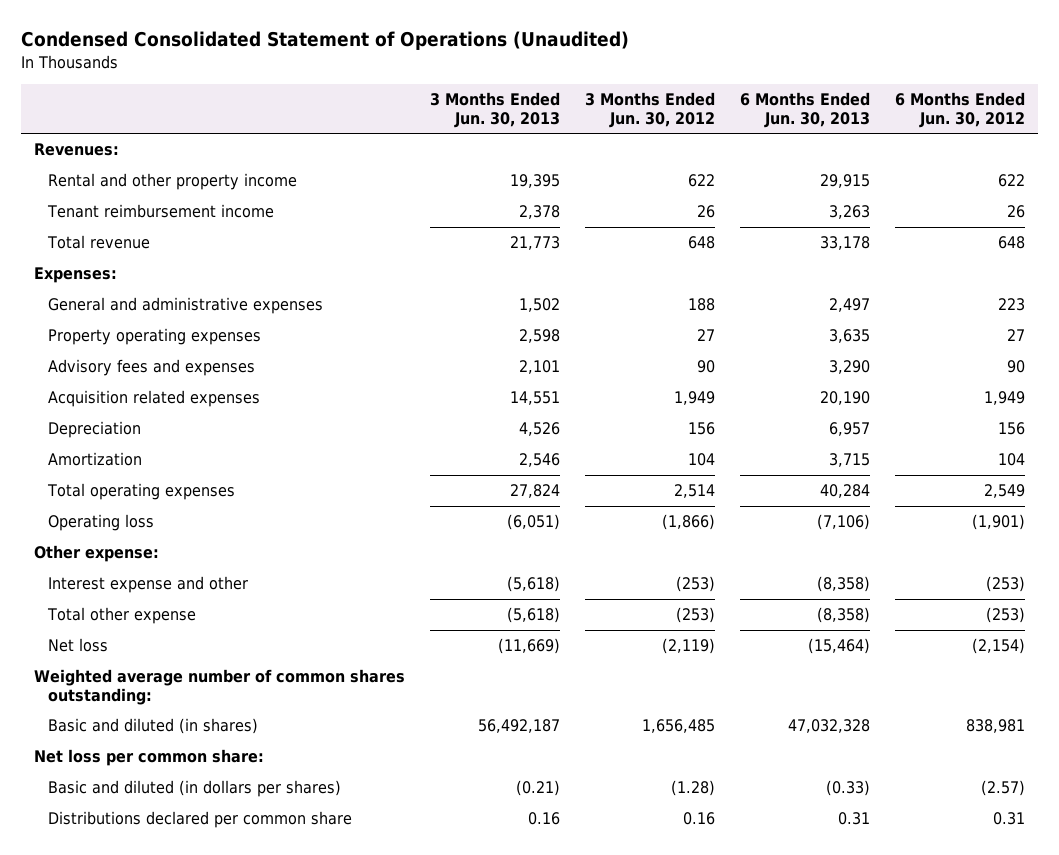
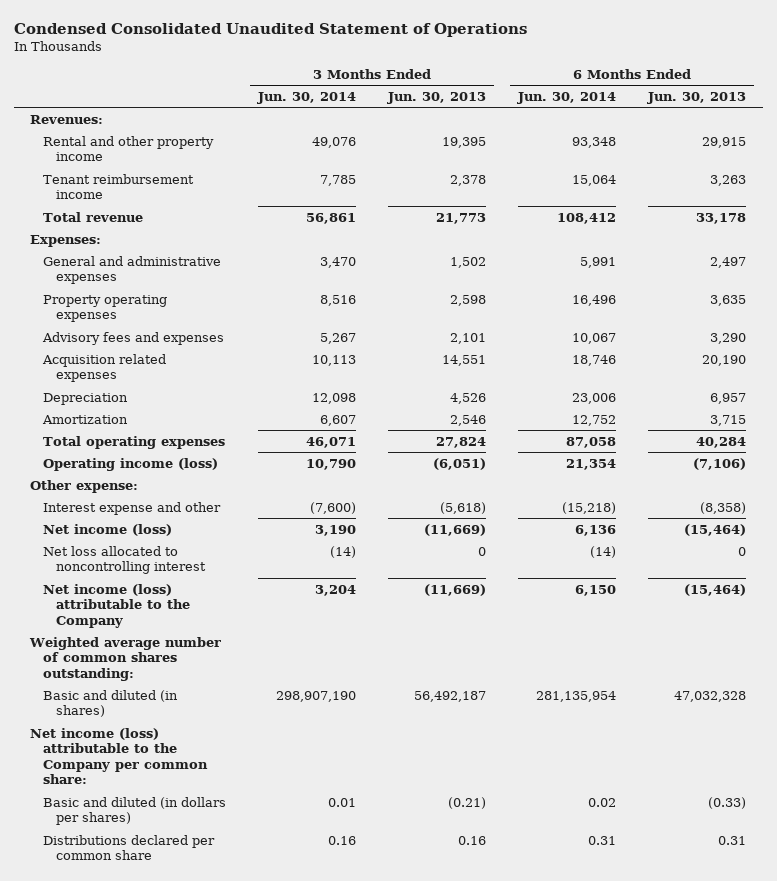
- Condensed Consolidated Statement of Operations (Unaudited)
+ Condensed Consolidated Unaudited Statement of Operations
- | 3 Months Ended Jun. 30, 2013 | 3 Months Ended Jun. 30, 2012 | 6 Months Ended Jun. 30, 2013 | 6 Months Ended Jun. 30, 2012
+ | 3 Months Ended Jun. 30, 2014 | 3 Months Ended Jun. 30, 2013 | 6 Months Ended Jun. 30, 2014 | 6 Months Ended Jun. 30, 2013
- Operating loss | (6,051) | (1,866) | (7,106) | (1,901)
+ Operating income (loss) | 10,790 | (6,051) | 21,354 | (7,106)
- Total other expense | (5,618) | (253) | (8,358) | (253)
- Net loss | (11,669) | (2,119) | (15,464) | (2,154)
+ Net income (loss) | 3,190 | (11,669) | 6,136 | (15,464)
+ Net loss allocated to noncontrolling interest | (14) | 0 | (14) | 0
+ Net income (loss) attributable to the Company | 3,204 | (11,669) | 6,150 | (15,464)
- Net loss per common share:
+ Net income (loss) attributable to the Company per common share:

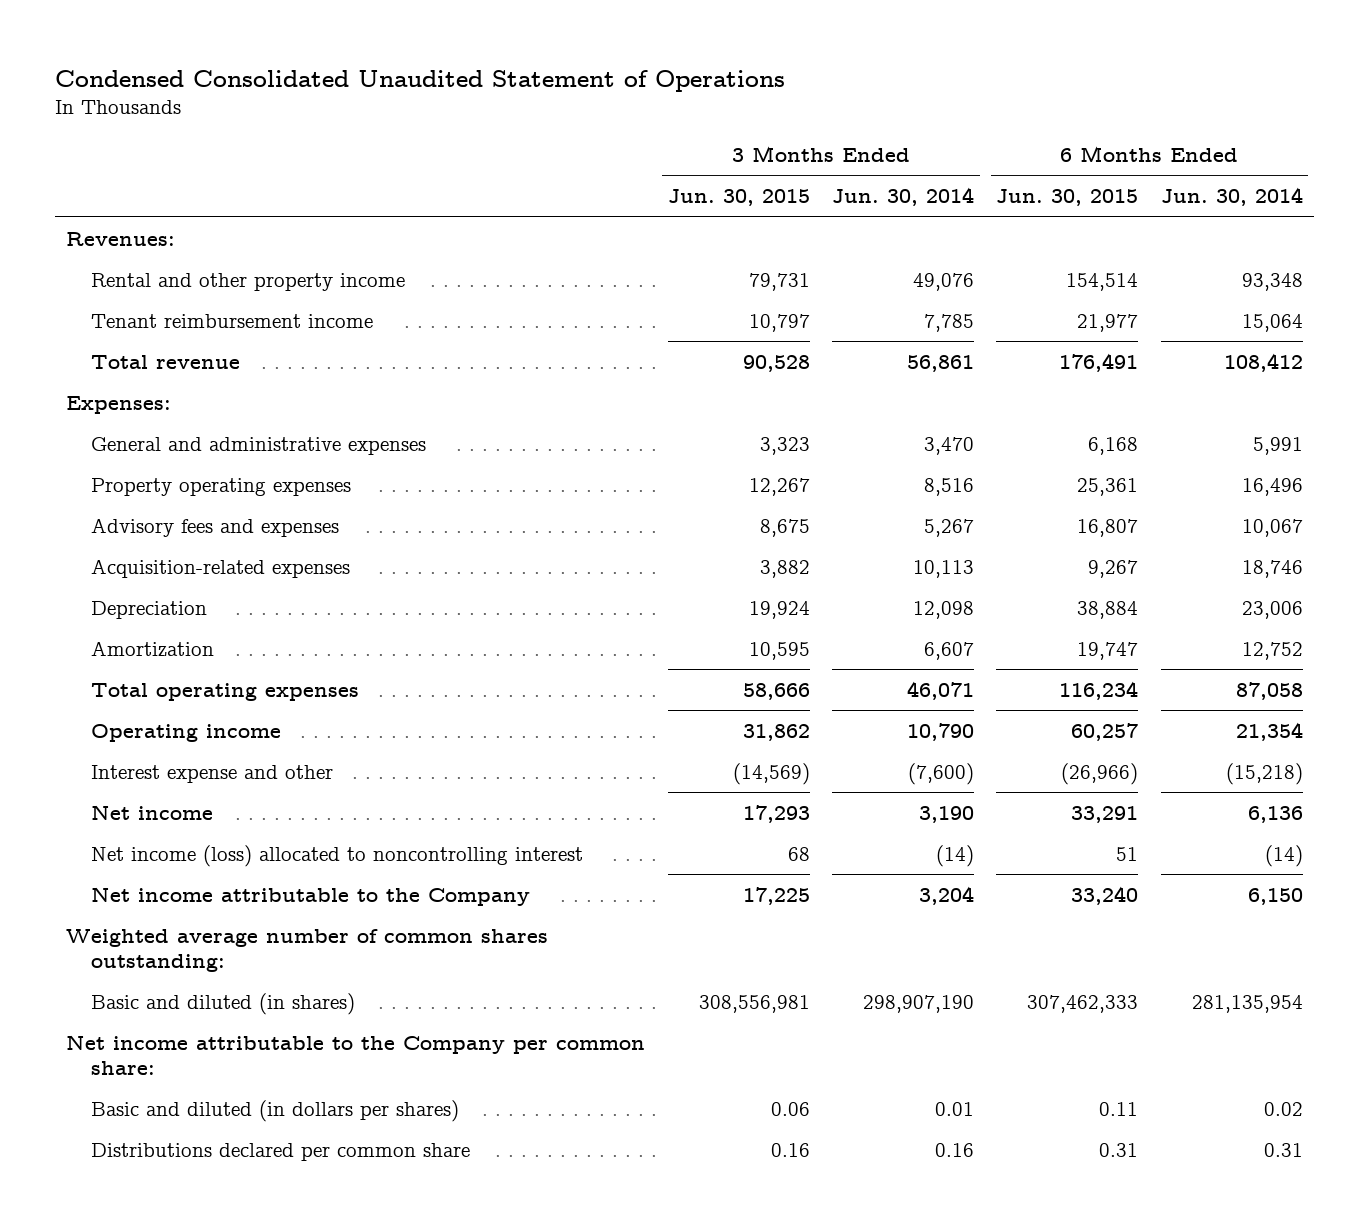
- | 3 Months Ended Jun. 30, 2014 | 3 Months Ended Jun. 30, 2013 | 6 Months Ended Jun. 30, 2014 | 6 Months Ended Jun. 30, 2013
+ | 3 Months Ended Jun. 30, 2015 | 3 Months Ended Jun. 30, 2014 | 6 Months Ended Jun. 30, 2015 | 6 Months Ended Jun. 30, 2014
- Acquisition related expenses | 10,113 | 14,551 | 18,746 | 20,190
+ Acquisition-related expenses | 3,882 | 10,113 | 9,267 | 18,746
- Operating income (loss) | 10,790 | (6,051) | 21,354 | (7,106)
- Other expense:
+ Operating income | 31,862 | 10,790 | 60,257 | 21,354
- Net income (loss) | 3,190 | (11,669) | 6,136 | (15,464)
- Net loss allocated to noncontrolling interest | (14) | 0 | (14) | 0
- Net income (loss) attributable to the Company | 3,204 | (11,669) | 6,150 | (15,464)
+ Net income | 17,293 | 3,190 | 33,291 | 6,136
+ Net income (loss) allocated to noncontrolling interest | 68 | (14) | 51 | (14)
+ Net income attributable to the Company | 17,225 | 3,204 | 33,240 | 6,150
- Net income (loss) attributable to the Company per common share:
+ Net income attributable to the Company per common share:

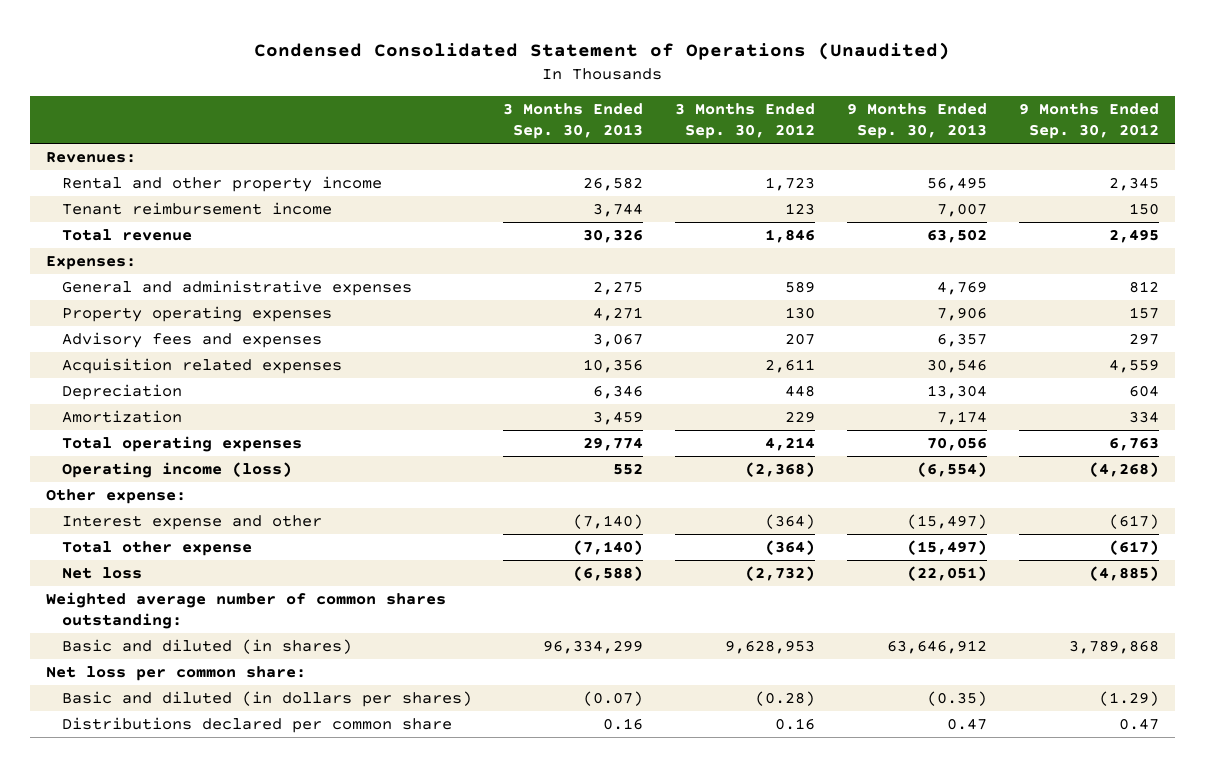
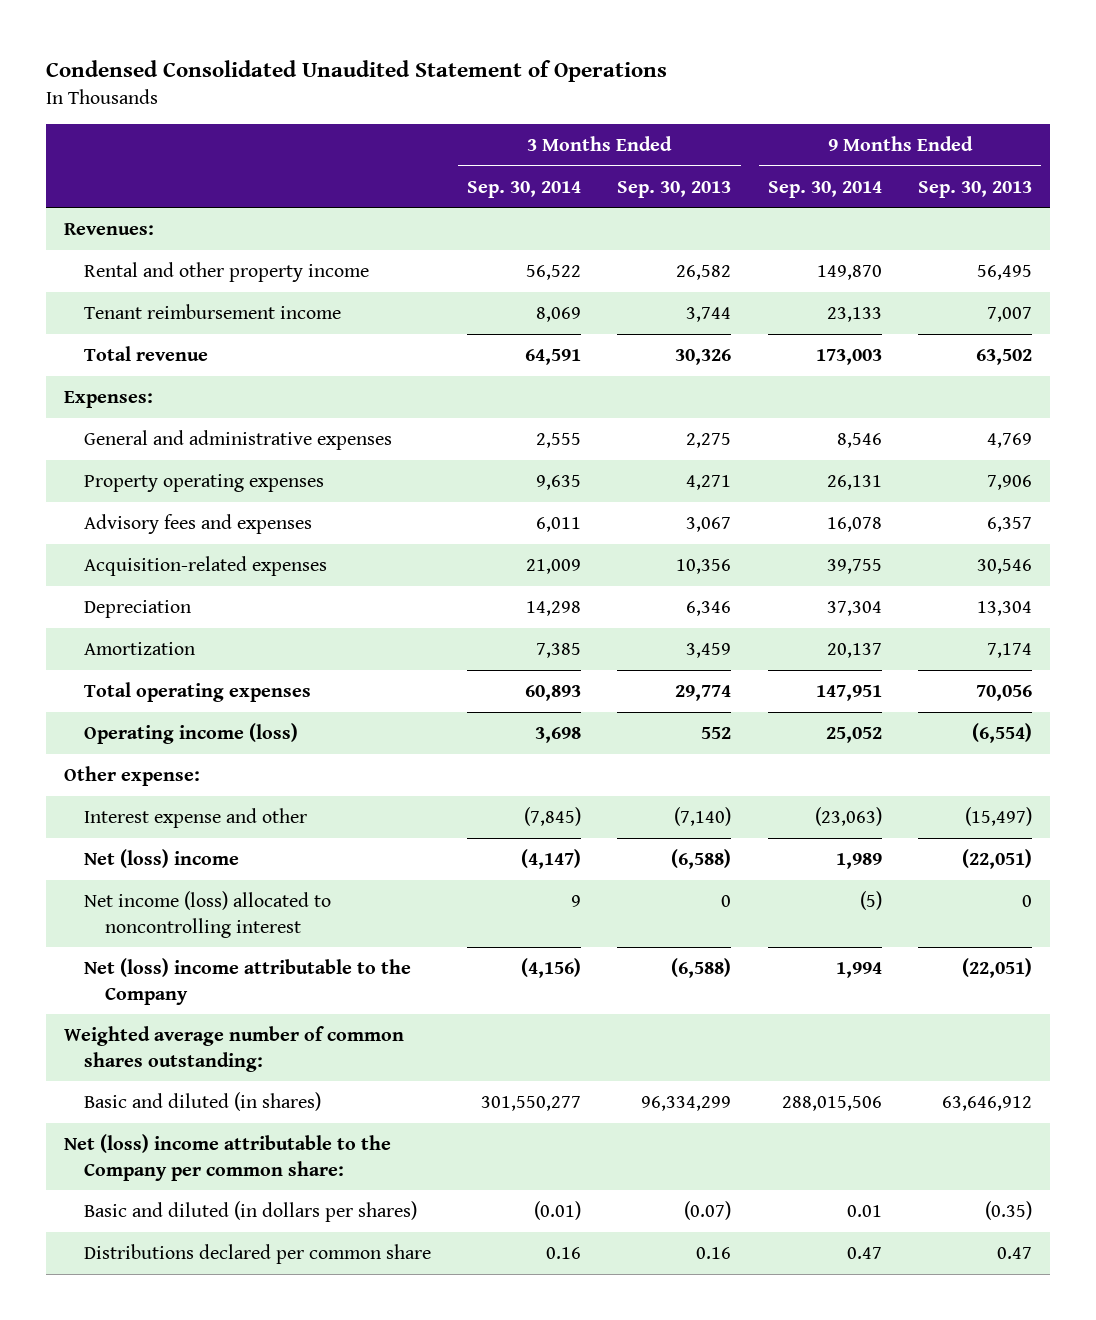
- Condensed Consolidated Statement of Operations (Unaudited)
+ Condensed Consolidated Unaudited Statement of Operations
- | 3 Months Ended Sep. 30, 2013 | 3 Months Ended Sep. 30, 2012 | 9 Months Ended Sep. 30, 2013 | 9 Months Ended Sep. 30, 2012
+ | 3 Months Ended Sep. 30, 2014 | 3 Months Ended Sep. 30, 2013 | 9 Months Ended Sep. 30, 2014 | 9 Months Ended Sep. 30, 2013
- Acquisition related expenses | 10,356 | 2,611 | 30,546 | 4,559
+ Acquisition-related expenses | 21,009 | 10,356 | 39,755 | 30,546
- Total other expense | (7,140) | (364) | (15,497) | (617)
- Net loss | (6,588) | (2,732) | (22,051) | (4,885)
+ Net (loss) income | (4,147) | (6,588) | 1,989 | (22,051)
+ Net income (loss) allocated to noncontrolling interest | 9 | 0 | (5) | 0
+ Net (loss) income attributable to the Company | (4,156) | (6,588) | 1,994 | (22,051)
- Net loss per common share:
+ Net (loss) income attributable to the Company per common share:

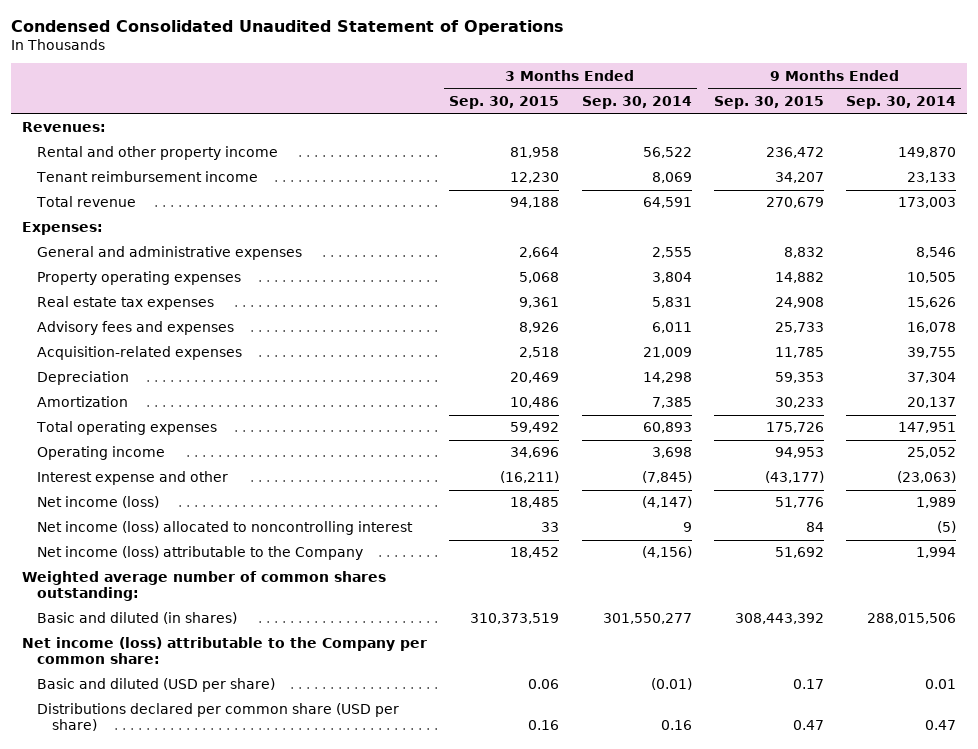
- | 3 Months Ended Sep. 30, 2014 | 3 Months Ended Sep. 30, 2013 | 9 Months Ended Sep. 30, 2014 | 9 Months Ended Sep. 30, 2013
+ | 3 Months Ended Sep. 30, 2015 | 3 Months Ended Sep. 30, 2014 | 9 Months Ended Sep. 30, 2015 | 9 Months Ended Sep. 30, 2014
- Property operating expenses | 9,635 | 4,271 | 26,131 | 7,906
+ Property operating expenses | 5,068 | 3,804 | 14,882 | 10,505
+ Real estate tax expenses | 9,361 | 5,831 | 24,908 | 15,626
- Operating income (loss) | 3,698 | 552 | 25,052 | (6,554)
- Other expense:
+ Operating income | 34,696 | 3,698 | 94,953 | 25,052
- Net (loss) income | (4,147) | (6,588) | 1,989 | (22,051)
+ Net income (loss) | 18,485 | (4,147) | 51,776 | 1,989
- Net (loss) income attributable to the Company | (4,156) | (6,588) | 1,994 | (22,051)
+ Net income (loss) attributable to the Company | 18,452 | (4,156) | 51,692 | 1,994
- Net (loss) income attributable to the Company per common share:
- Basic and diluted (in dollars per shares) | (0.01) | (0.07) | 0.01 | (0.35)
- Distributions declared per common share | 0.16 | 0.16 | 0.47 | 0.47
+ Net income (loss) attributable to the Company per common share:
+ Basic and diluted (USD per share) | 0.06 | (0.01) | 0.17 | 0.01
+ Distributions declared per common share (USD per share) | 0.16 | 0.16 | 0.47 | 0.47

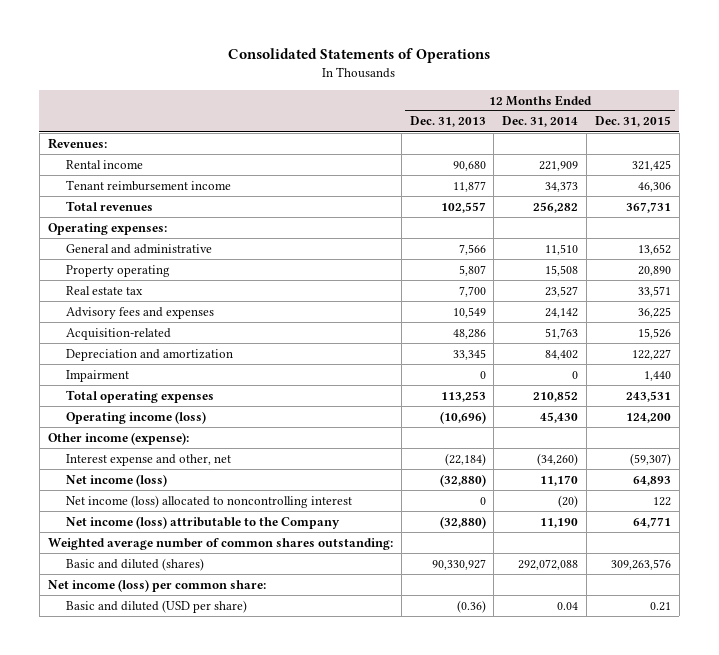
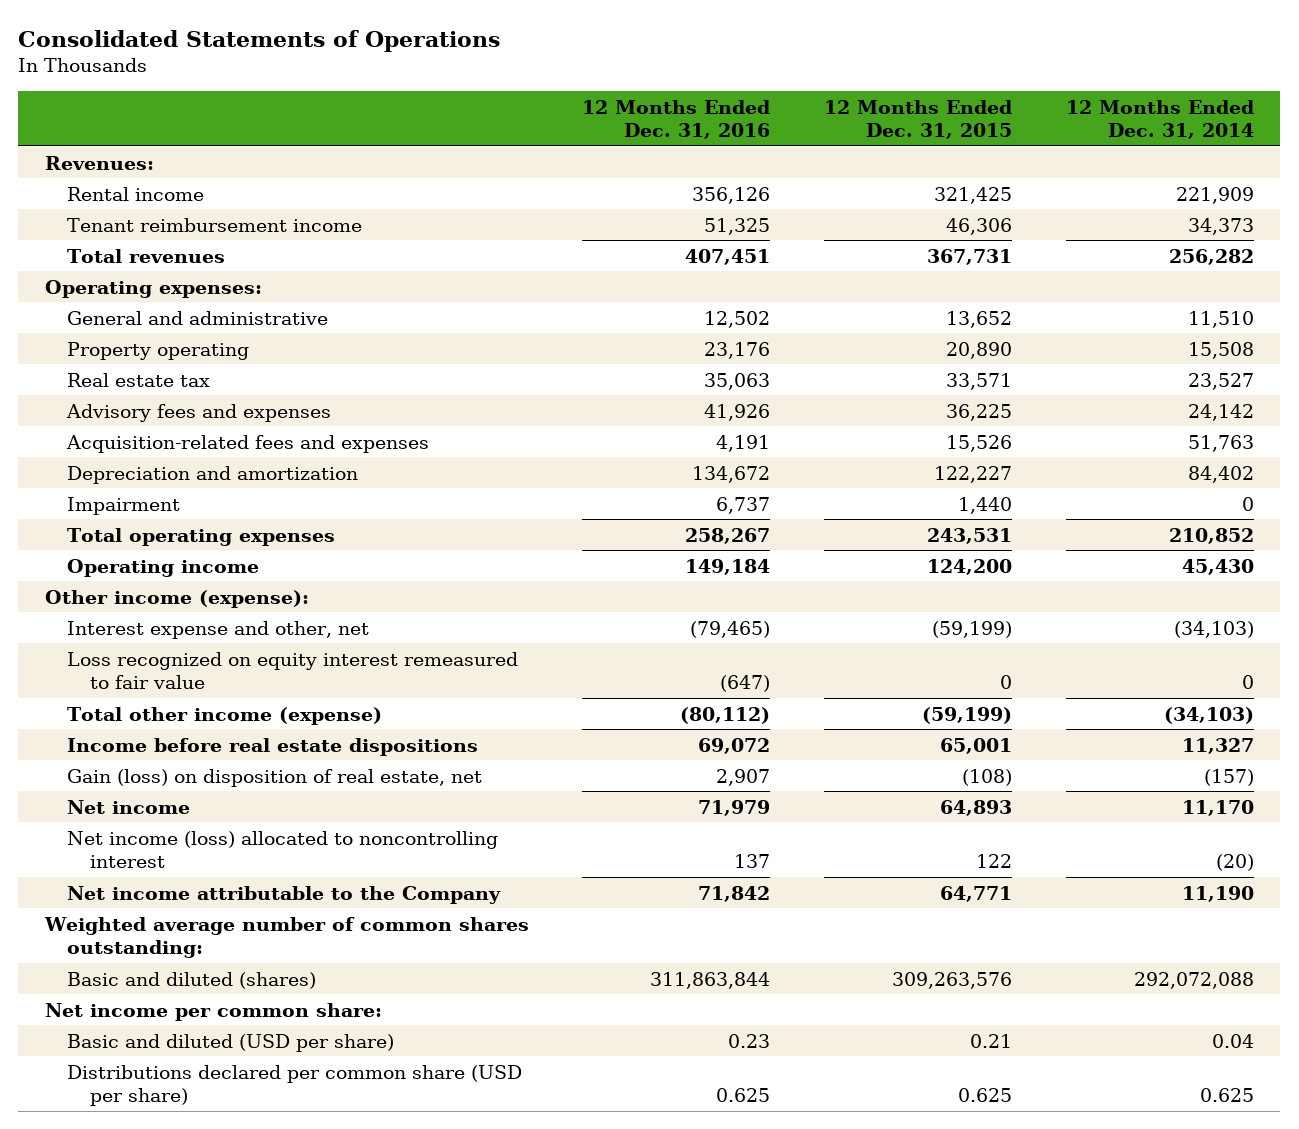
- | 12 Months Ended Dec. 31, 2013 | 12 Months Ended Dec. 31, 2014 | 12 Months Ended Dec. 31, 2015
+ | 12 Months Ended Dec. 31, 2016 | 12 Months Ended Dec. 31, 2015 | 12 Months Ended Dec. 31, 2014
- Acquisition-related | 48,286 | 51,763 | 15,526
+ Acquisition-related fees and expenses | 4,191 | 15,526 | 51,763
- Operating income (loss) | (10,696) | 45,430 | 124,200
+ Operating income | 149,184 | 124,200 | 45,430
- Interest expense and other, net | (22,184) | (34,260) | (59,307)
- Net income (loss) | (32,880) | 11,170 | 64,893
+ Interest expense and other, net | (79,465) | (59,199) | (34,103)
+ Loss recognized on equity interest remeasured to fair value | (647) | 0 | 0
+ Total other income (expense) | (80,112) | (59,199) | (34,103)
+ Income before real estate dispositions | 69,072 | 65,001 | 11,327
+ Gain (loss) on disposition of real estate, net | 2,907 | (108) | (157)
+ Net income | 71,979 | 64,893 | 11,170
- Net income (loss) attributable to the Company | (32,880) | 11,190 | 64,771
+ Net income attributable to the Company | 71,842 | 64,771 | 11,190
- Net income (loss) per common share:
+ Net income per common share:
+ Distributions declared per common share (USD per share) | 0.625 | 0.625 | 0.625

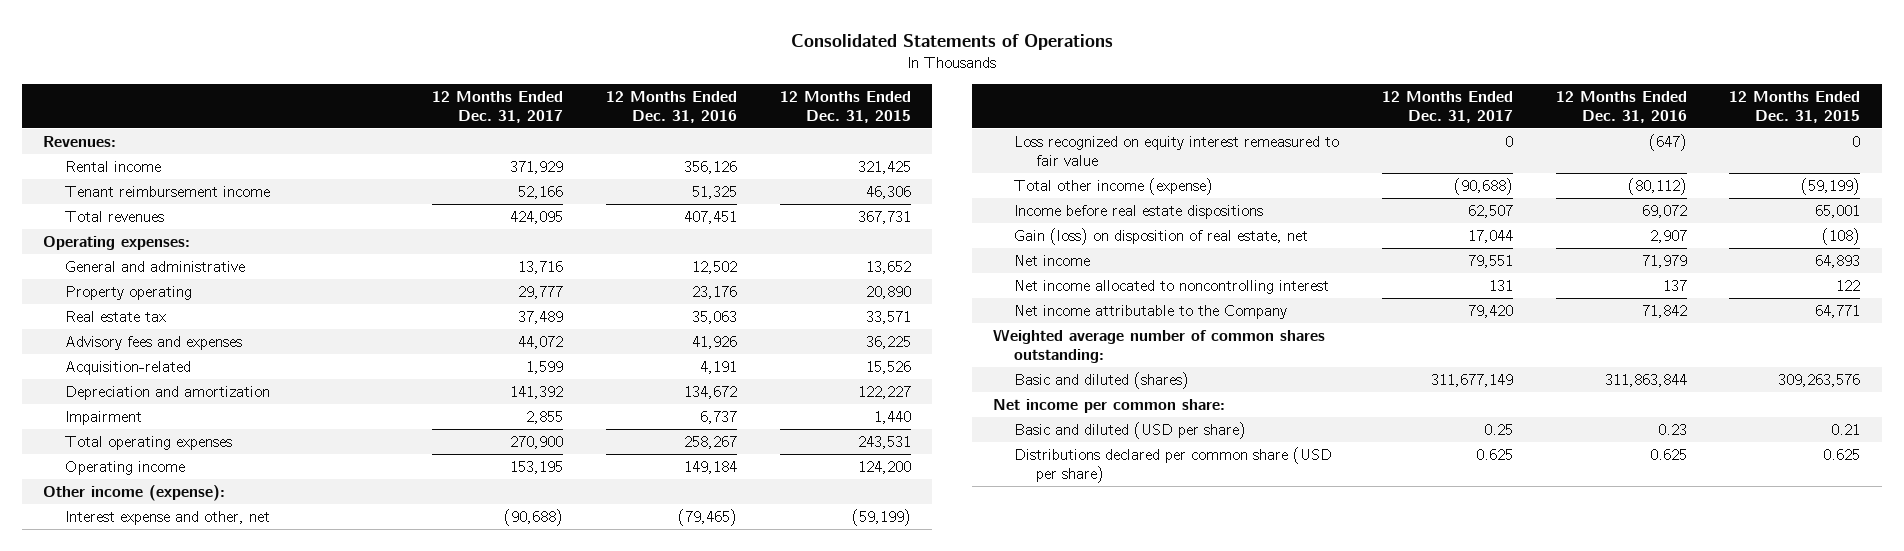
- | 12 Months Ended Dec. 31, 2016 | 12 Months Ended Dec. 31, 2015 | 12 Months Ended Dec. 31, 2014
+ | 12 Months Ended Dec. 31, 2017 | 12 Months Ended Dec. 31, 2016 | 12 Months Ended Dec. 31, 2015
- Acquisition-related fees and expenses | 4,191 | 15,526 | 51,763
+ Acquisition-related | 1,599 | 4,191 | 15,526
- Net income (loss) allocated to noncontrolling interest | 137 | 122 | (20)
+ Net income allocated to noncontrolling interest | 131 | 137 | 122

